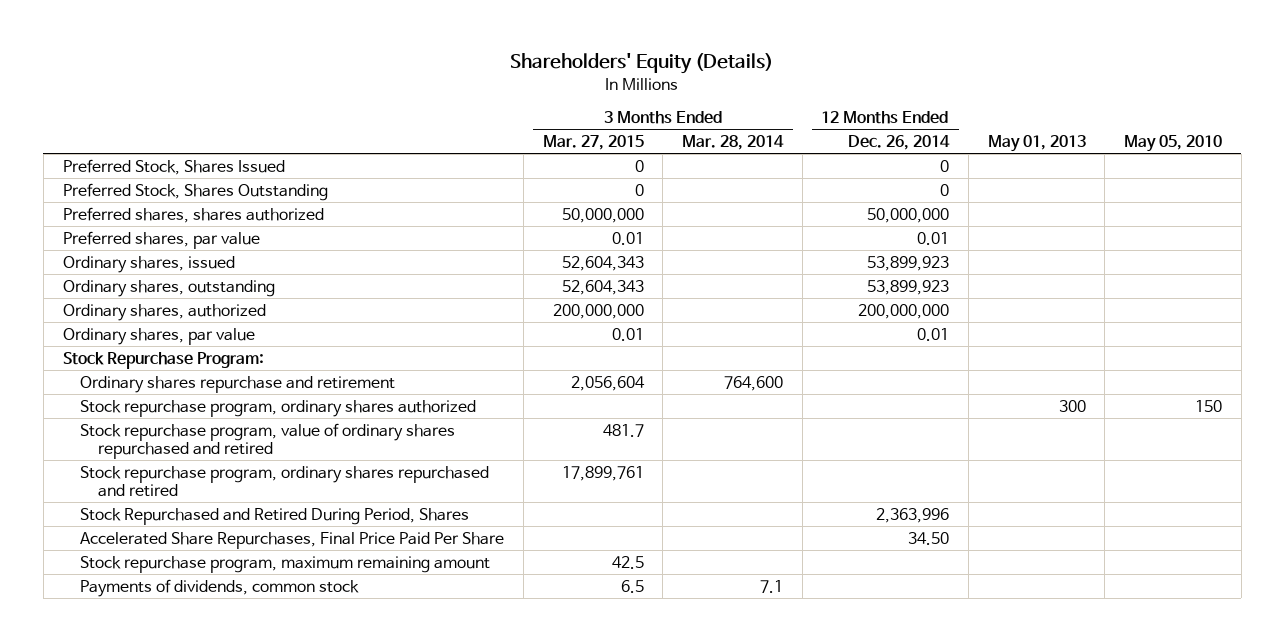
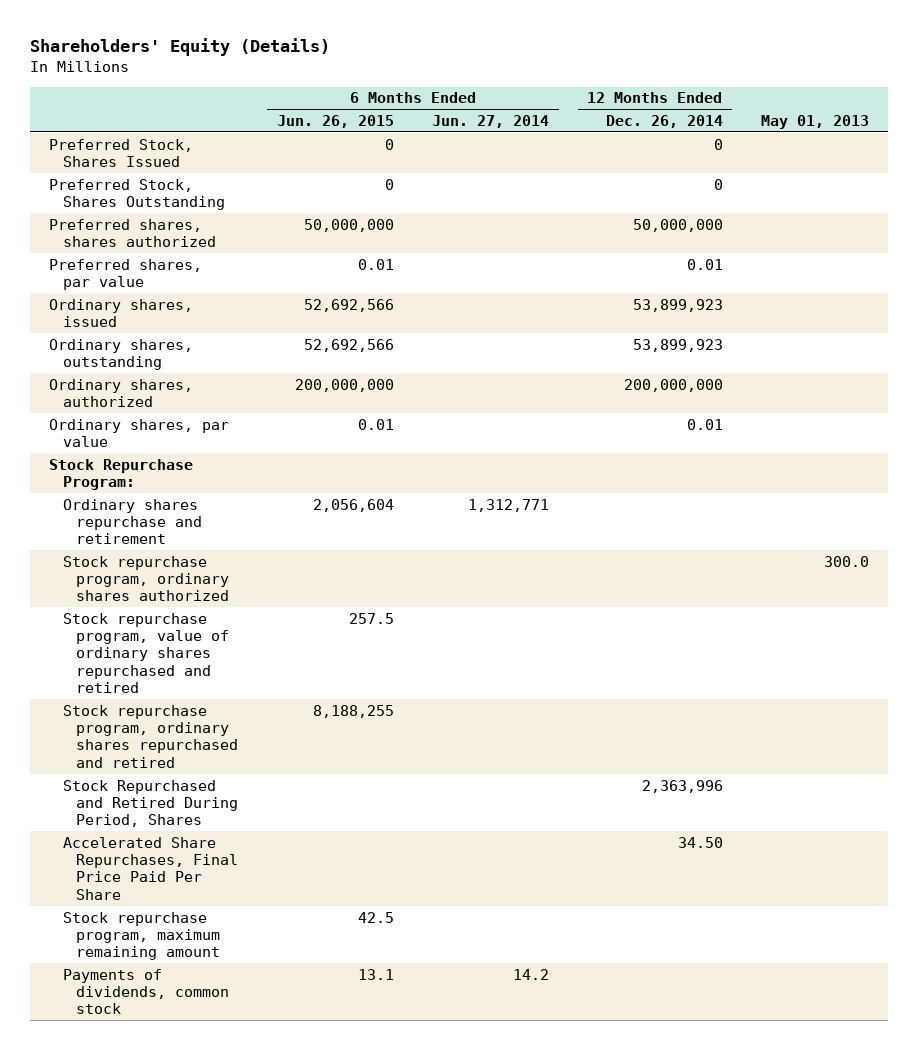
- | 3 Months Ended Mar. 27, 2015 | 3 Months Ended Mar. 28, 2014 | 12 Months Ended Dec. 26, 2014 | May 01, 2013 | May 05, 2010
+ | 6 Months Ended Jun. 26, 2015 | 6 Months Ended Jun. 27, 2014 | 12 Months Ended Dec. 26, 2014 | May 01, 2013
- Stock repurchase program, ordinary shares authorized | | | | 300 | 150
+ Stock repurchase program, ordinary shares authorized | | | | 300.0

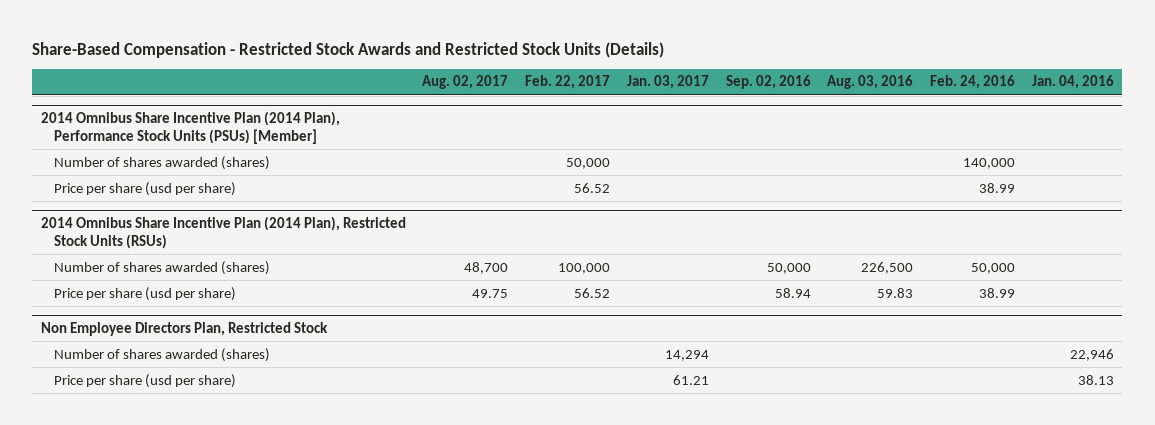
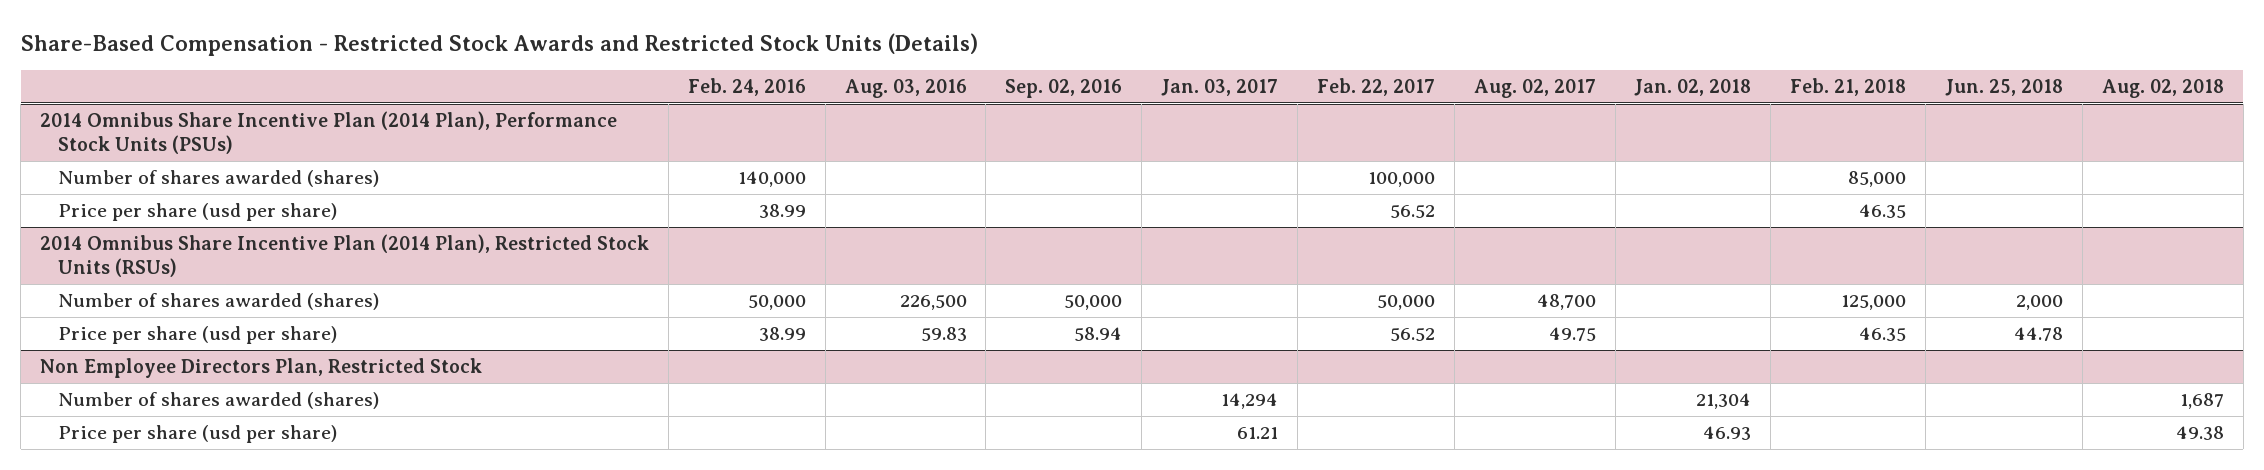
- | Aug. 02, 2017 | Feb. 22, 2017 | Jan. 03, 2017 | Sep. 02, 2016 | Aug. 03, 2016 | Feb. 24, 2016 | Jan. 04, 2016
+ | Feb. 24, 2016 | Aug. 03, 2016 | Sep. 02, 2016 | Jan. 03, 2017 | Feb. 22, 2017 | Aug. 02, 2017 | Jan. 02, 2018 | Feb. 21, 2018 | Jun. 25, 2018 | Aug. 02, 2018
- 2014 Omnibus Share Incentive Plan (2014 Plan), Performance Stock Units (PSUs) [Member]
- Number of shares awarded (shares) | | 50,000 | | | | 140,000 |
+ 2014 Omnibus Share Incentive Plan (2014 Plan), Performance Stock Units (PSUs)
+ Number of shares awarded (shares) | 140,000 | | | | 100,000 | | | 85,000 | |
@ 2014 Omnibus Share Incentive Plan (2014 Plan), Restricted Stock Units (RSUs)
- Number of shares awarded (shares) | 48,700 | 100,000 | | 50,000 | 226,500 | 50,000 |
+ Number of shares awarded (shares) | 50,000 | 226,500 | 50,000 | | 50,000 | 48,700 | | 125,000 | 2,000 |

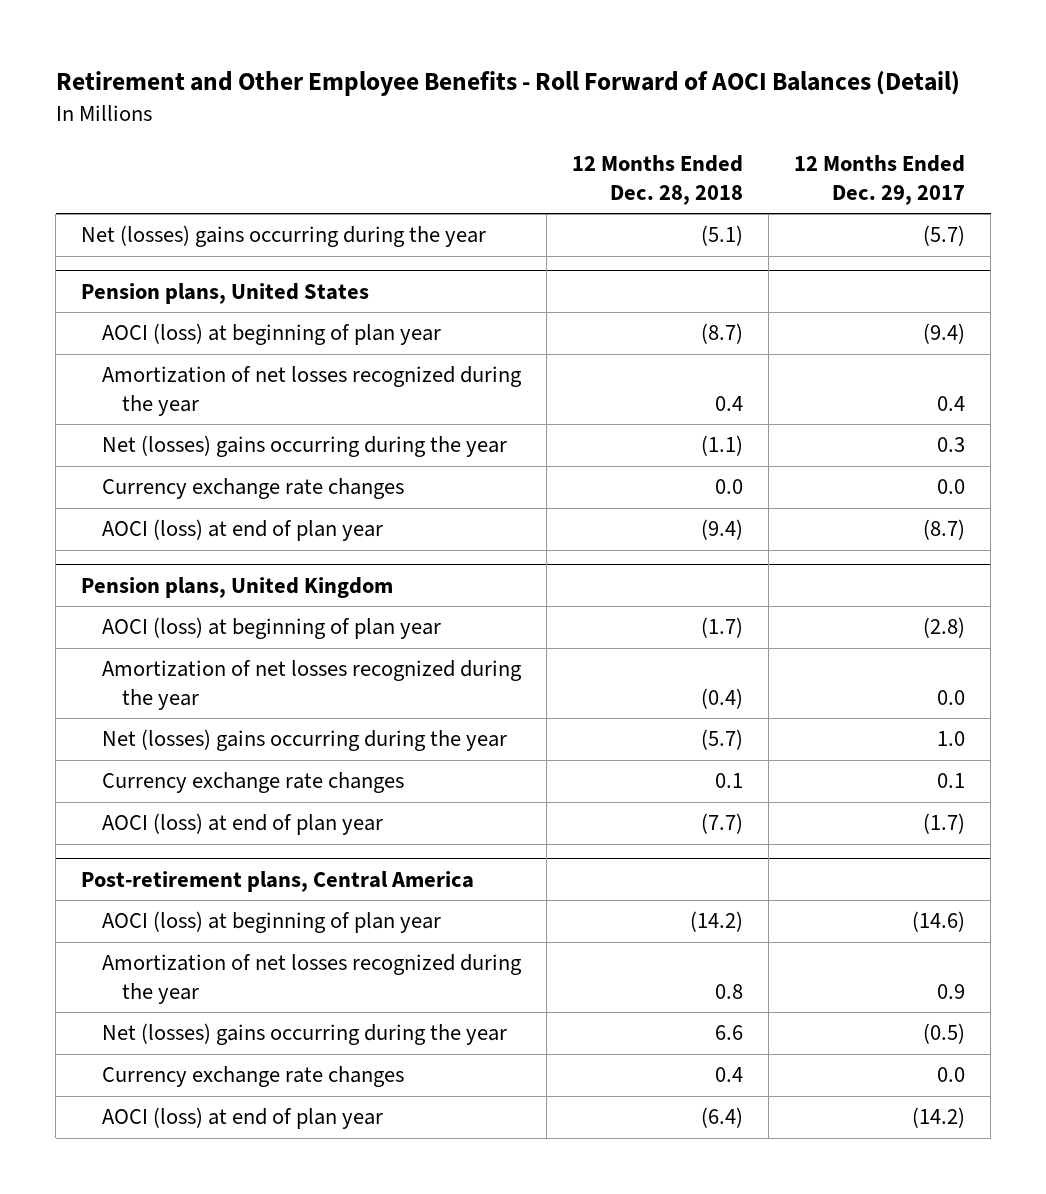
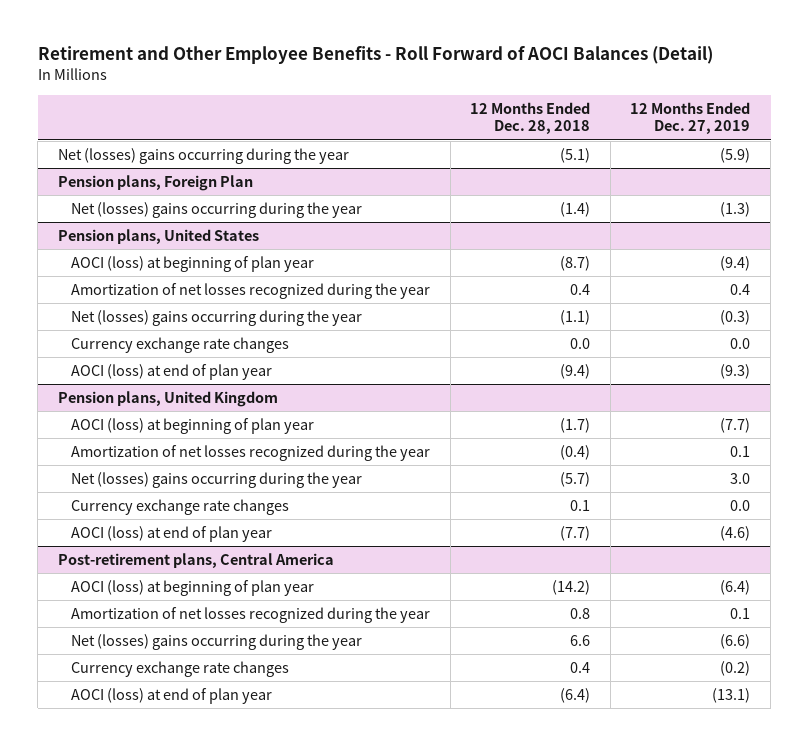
- | 12 Months Ended Dec. 28, 2018 | 12 Months Ended Dec. 29, 2017
+ | 12 Months Ended Dec. 28, 2018 | 12 Months Ended Dec. 27, 2019
+ Pension plans, Foreign Plan
+ Net (losses) gains occurring during the year | (1.4) | (1.3)

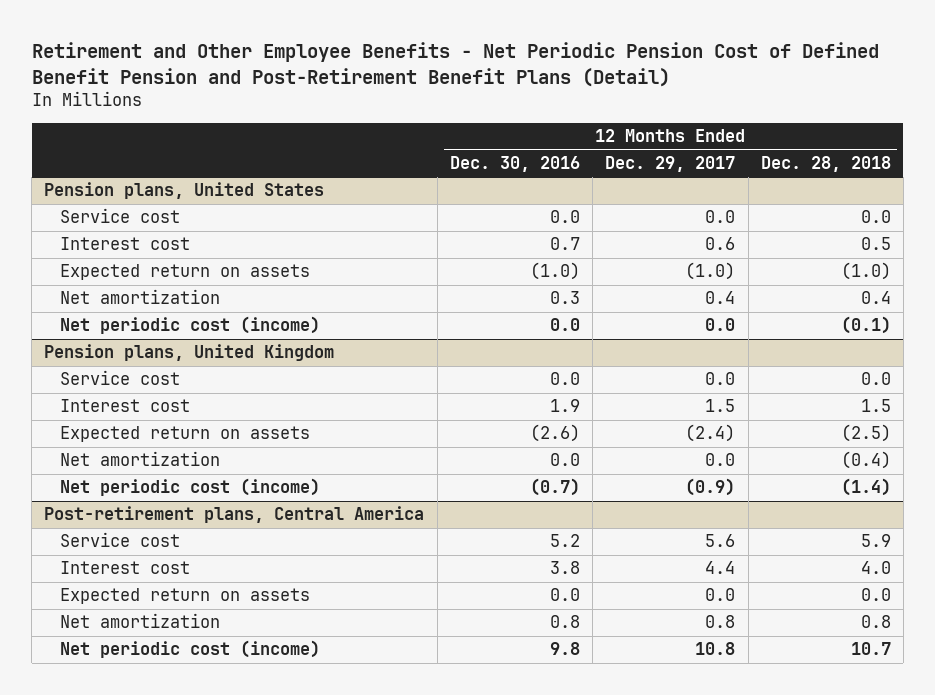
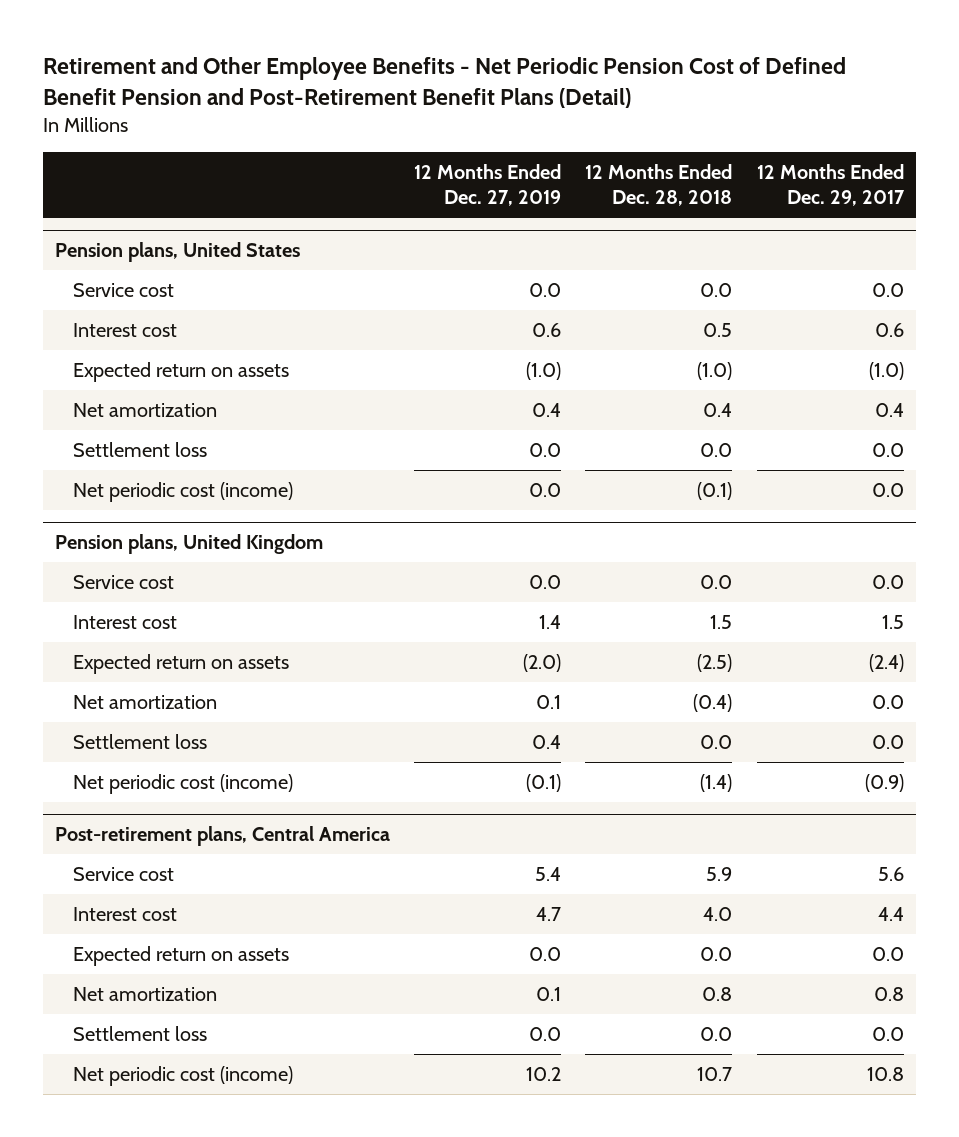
- | 12 Months Ended Dec. 30, 2016 | 12 Months Ended Dec. 29, 2017 | 12 Months Ended Dec. 28, 2018
+ | 12 Months Ended Dec. 27, 2019 | 12 Months Ended Dec. 28, 2018 | 12 Months Ended Dec. 29, 2017
@ Pension plans, United States
+ Settlement loss | 0.0 | 0.0 | 0.0
@ Pension plans, United Kingdom
+ Settlement loss | 0.4 | 0.0 | 0.0
@ Post-retirement plans, Central America
+ Settlement loss | 0.0 | 0.0 | 0.0

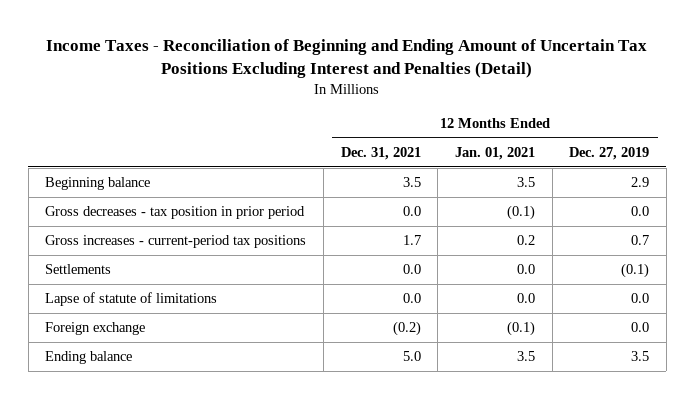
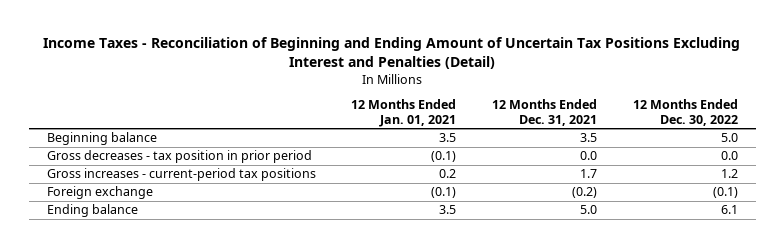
- | 12 Months Ended Dec. 31, 2021 | 12 Months Ended Jan. 01, 2021 | 12 Months Ended Dec. 27, 2019
+ | 12 Months Ended Jan. 01, 2021 | 12 Months Ended Dec. 31, 2021 | 12 Months Ended Dec. 30, 2022
- Settlements | 0.0 | 0.0 | (0.1)
- Lapse of statute of limitations | 0.0 | 0.0 | 0.0

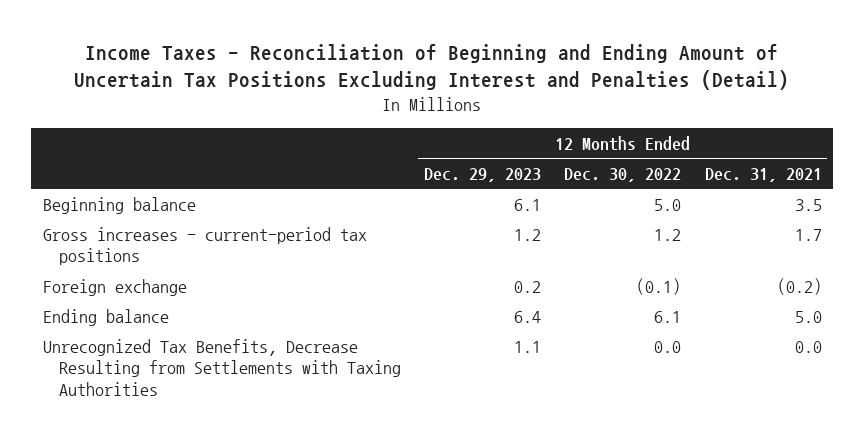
- | 12 Months Ended Jan. 01, 2021 | 12 Months Ended Dec. 31, 2021 | 12 Months Ended Dec. 30, 2022
+ | 12 Months Ended Dec. 29, 2023 | 12 Months Ended Dec. 30, 2022 | 12 Months Ended Dec. 31, 2021
- Gross decreases - tax position in prior period | (0.1) | 0.0 | 0.0
+ Unrecognized Tax Benefits, Decrease Resulting from Settlements with Taxing Authorities | 1.1 | 0.0 | 0.0

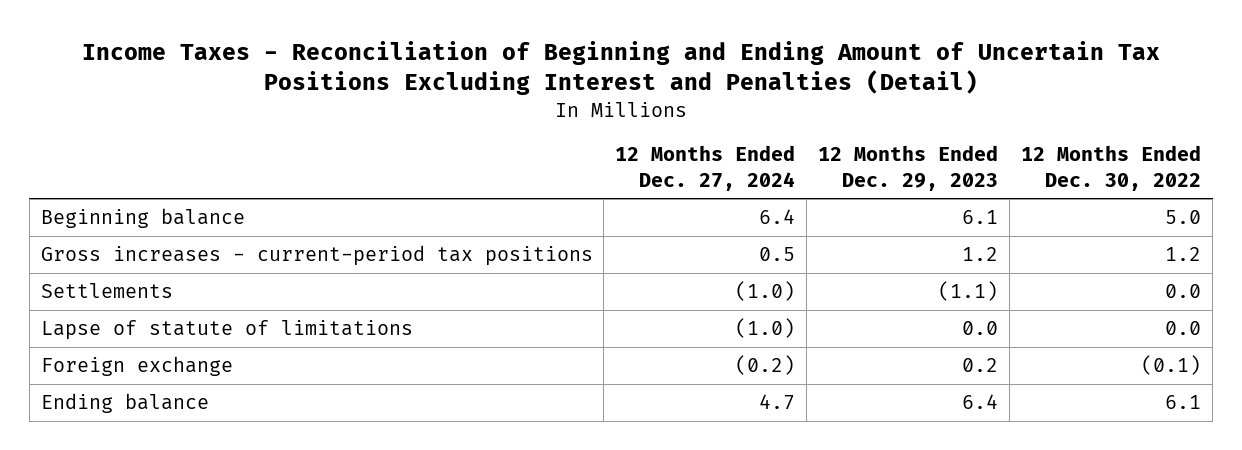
- | 12 Months Ended Dec. 29, 2023 | 12 Months Ended Dec. 30, 2022 | 12 Months Ended Dec. 31, 2021
+ | 12 Months Ended Dec. 27, 2024 | 12 Months Ended Dec. 29, 2023 | 12 Months Ended Dec. 30, 2022
+ Settlements | (1.0) | (1.1) | 0.0
+ Lapse of statute of limitations | (1.0) | 0.0 | 0.0
- Unrecognized Tax Benefits, Decrease Resulting from Settlements with Taxing Authorities | 1.1 | 0.0 | 0.0

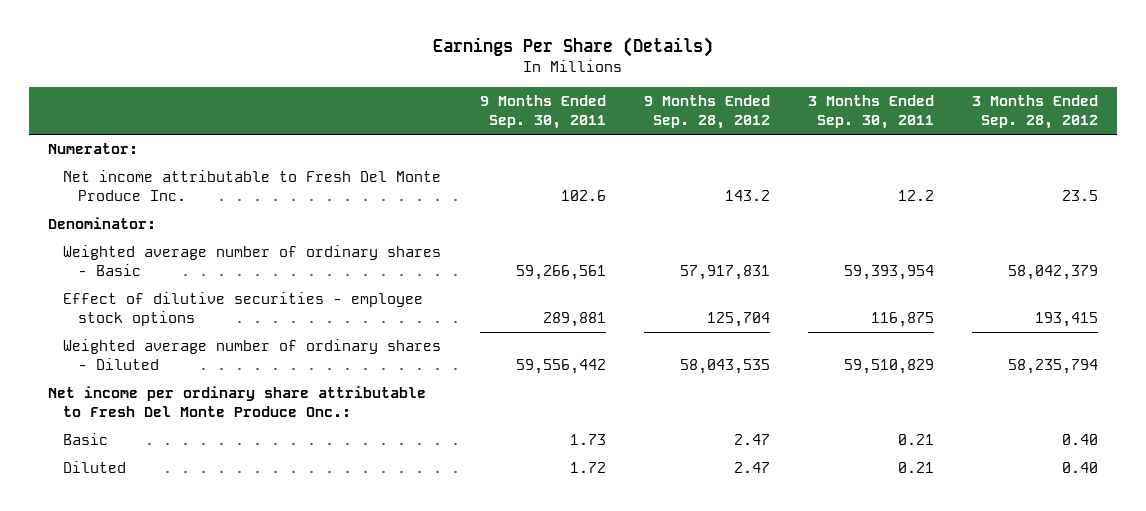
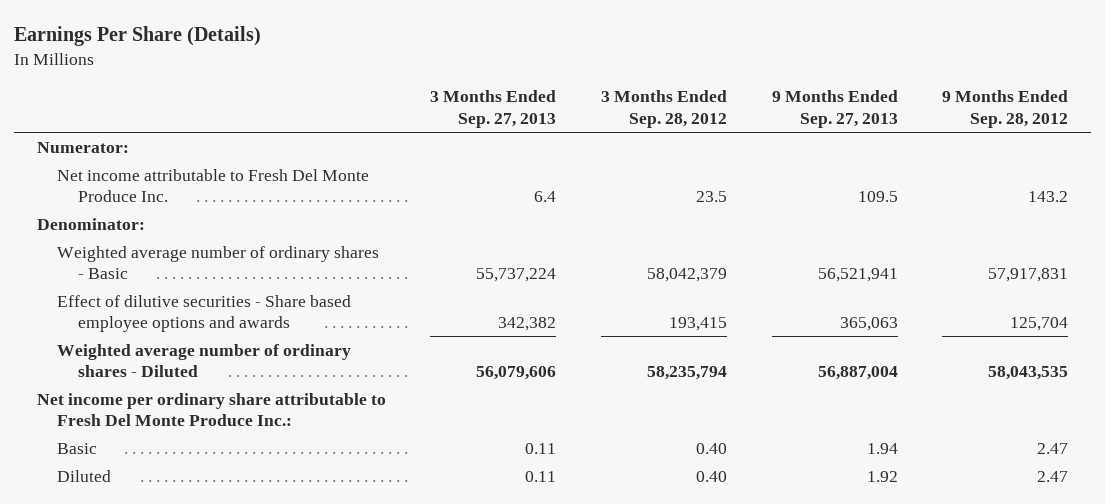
- | 9 Months Ended Sep. 30, 2011 | 9 Months Ended Sep. 28, 2012 | 3 Months Ended Sep. 30, 2011 | 3 Months Ended Sep. 28, 2012
+ | 3 Months Ended Sep. 27, 2013 | 3 Months Ended Sep. 28, 2012 | 9 Months Ended Sep. 27, 2013 | 9 Months Ended Sep. 28, 2012
- Effect of dilutive securities - employee stock options | 289,881 | 125,704 | 116,875 | 193,415
+ Effect of dilutive securities - Share based employee options and awards | 342,382 | 193,415 | 365,063 | 125,704
- Net income per ordinary share attributable to Fresh Del Monte Produce Onc.:
+ Net income per ordinary share attributable to Fresh Del Monte Produce Inc.:

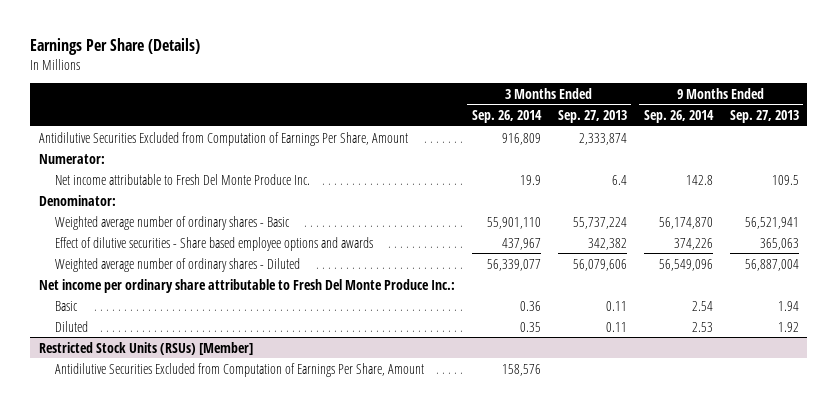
- | 3 Months Ended Sep. 27, 2013 | 3 Months Ended Sep. 28, 2012 | 9 Months Ended Sep. 27, 2013 | 9 Months Ended Sep. 28, 2012
+ | 3 Months Ended Sep. 26, 2014 | 3 Months Ended Sep. 27, 2013 | 9 Months Ended Sep. 26, 2014 | 9 Months Ended Sep. 27, 2013
+ Antidilutive Securities Excluded from Computation of Earnings Per Share, Amount | 916,809 | 2,333,874 | |
+ Restricted Stock Units (RSUs) [Member]
+ Antidilutive Securities Excluded from Computation of Earnings Per Share, Amount | 158,576 | | |

